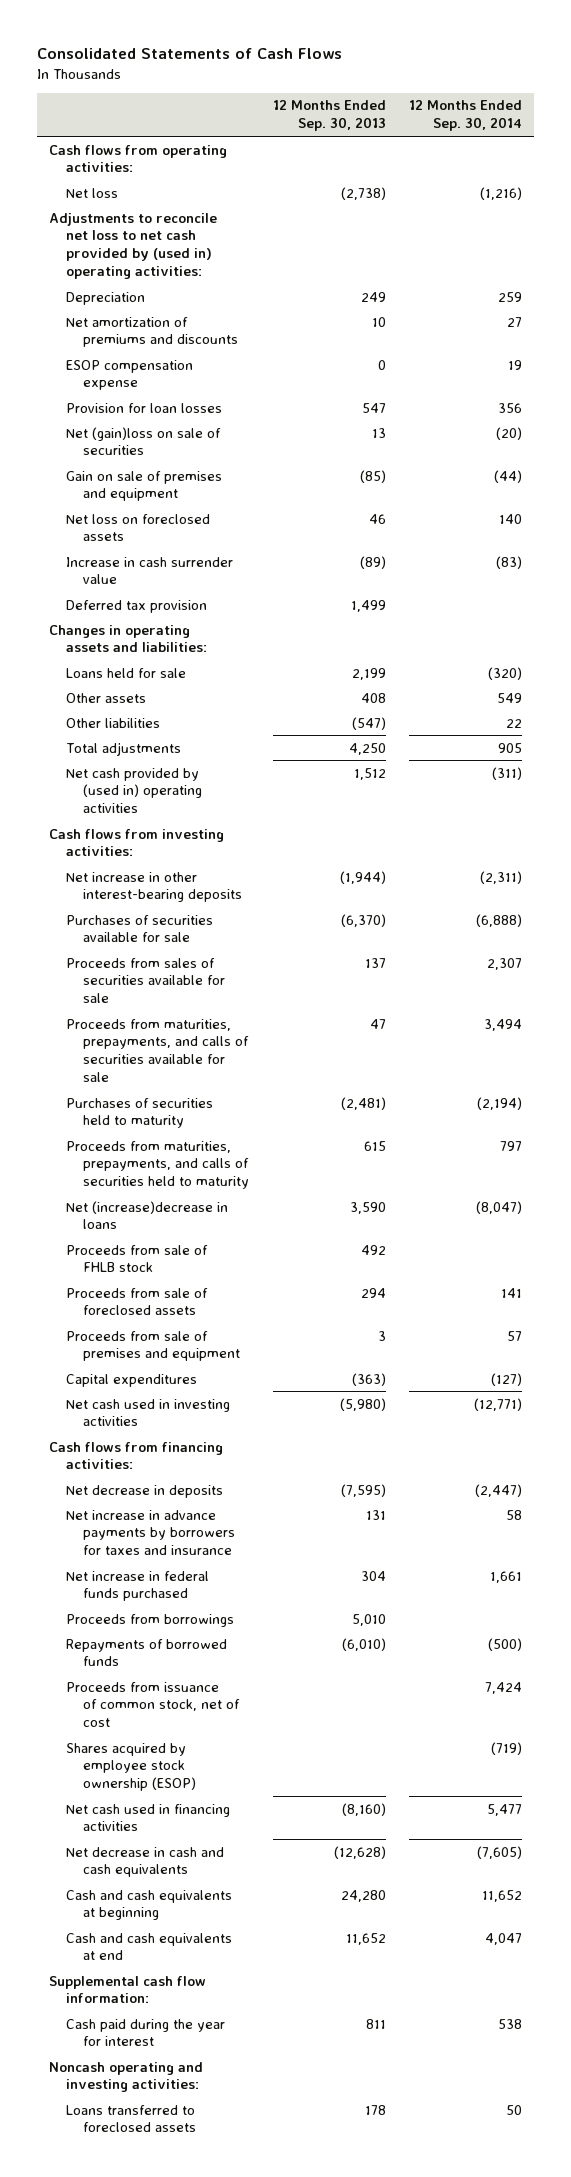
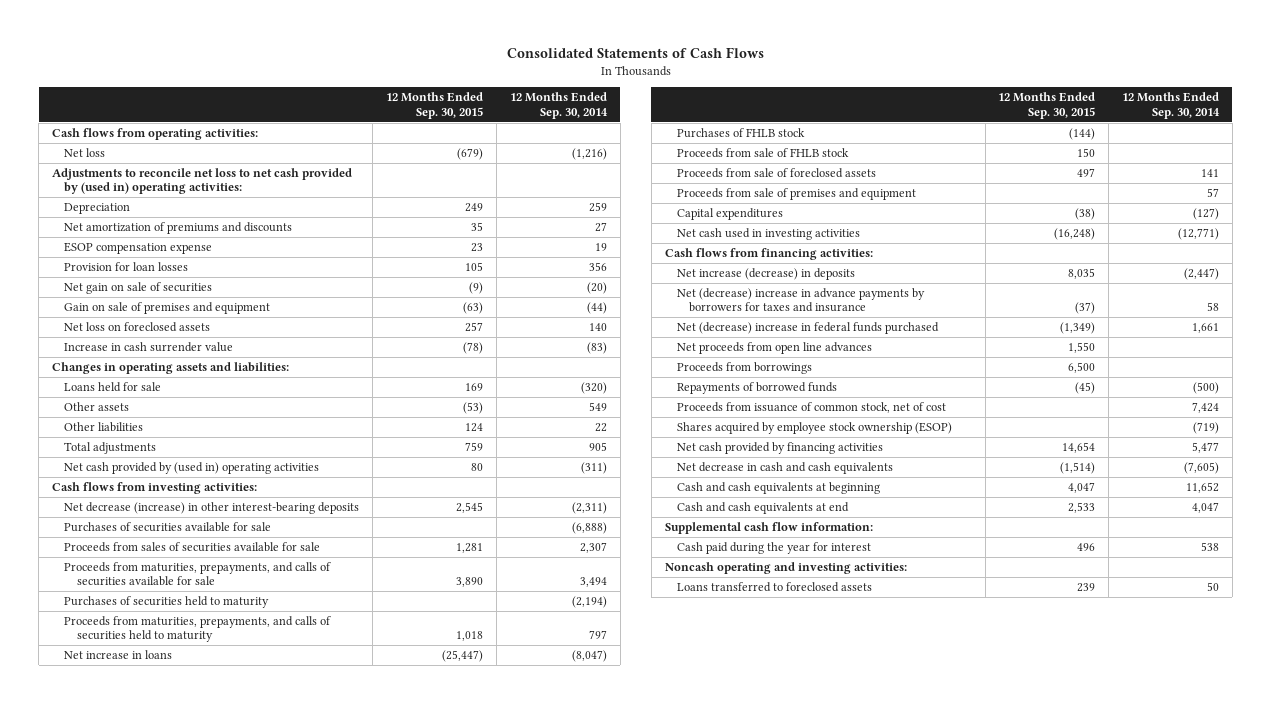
- | 12 Months Ended Sep. 30, 2013 | 12 Months Ended Sep. 30, 2014
+ | 12 Months Ended Sep. 30, 2015 | 12 Months Ended Sep. 30, 2014
- Net (gain)loss on sale of securities | 13 | (20)
+ Net gain on sale of securities | (9) | (20)
- Deferred tax provision | 1,499 |
- Net increase in other interest-bearing deposits | (1,944) | (2,311)
+ Net decrease (increase) in other interest-bearing deposits | 2,545 | (2,311)
- Net (increase)decrease in loans | 3,590 | (8,047)
+ Net increase in loans | (25,447) | (8,047)
+ Purchases of FHLB stock | (144) |
- Net decrease in deposits | (7,595) | (2,447)
- Net increase in advance payments by borrowers for taxes and insurance | 131 | 58
- Net increase in federal funds purchased | 304 | 1,661
+ Net increase (decrease) in deposits | 8,035 | (2,447)
+ Net (decrease) increase in advance payments by borrowers for taxes and insurance | (37) | 58
+ Net (decrease) increase in federal funds purchased | (1,349) | 1,661
+ Net proceeds from open line advances | 1,550 |
- Net cash used in financing activities | (8,160) | 5,477
+ Net cash provided by financing activities | 14,654 | 5,477

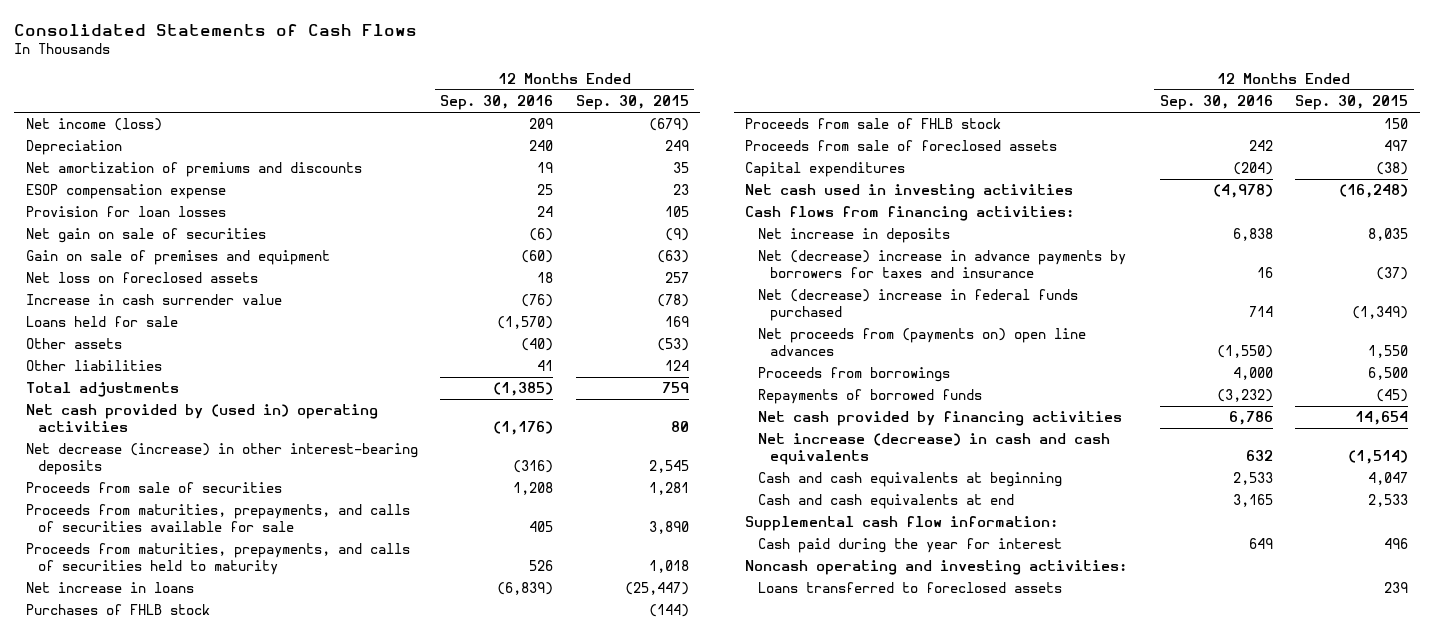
- | 12 Months Ended Sep. 30, 2015 | 12 Months Ended Sep. 30, 2014
+ | 12 Months Ended Sep. 30, 2016 | 12 Months Ended Sep. 30, 2015
- Cash flows from operating activities:
- Net loss | (679) | (1,216)
- Adjustments to reconcile net loss to net cash provided by (used in) operating activities:
+ Net income (loss) | 209 | (679)
- Changes in operating assets and liabilities:
- Cash flows from investing activities:
- Purchases of securities available for sale | | (6,888)
- Proceeds from sales of securities available for sale | 1,281 | 2,307
+ Proceeds from sale of securities | 1,208 | 1,281
- Purchases of securities held to maturity | | (2,194)
- Proceeds from sale of premises and equipment | | 57
- Net increase (decrease) in deposits | 8,035 | (2,447)
+ Net increase in deposits | 6,838 | 8,035
- Net proceeds from open line advances | 1,550 |
+ Net proceeds from (payments on) open line advances | (1,550) | 1,550
- Proceeds from issuance of common stock, net of cost | | 7,424
- Shares acquired by employee stock ownership (ESOP) | | (719)
- Net decrease in cash and cash equivalents | (1,514) | (7,605)
+ Net increase (decrease) in cash and cash equivalents | 632 | (1,514)

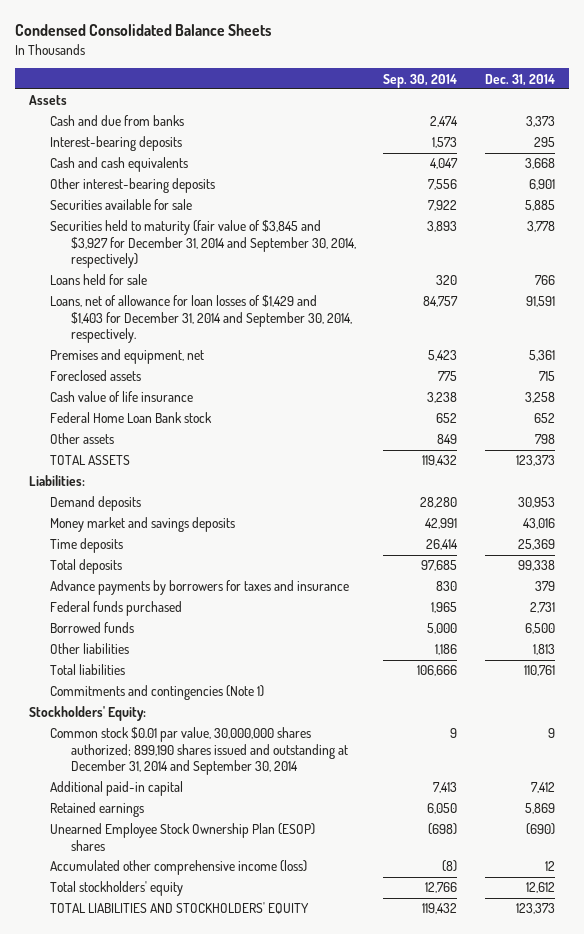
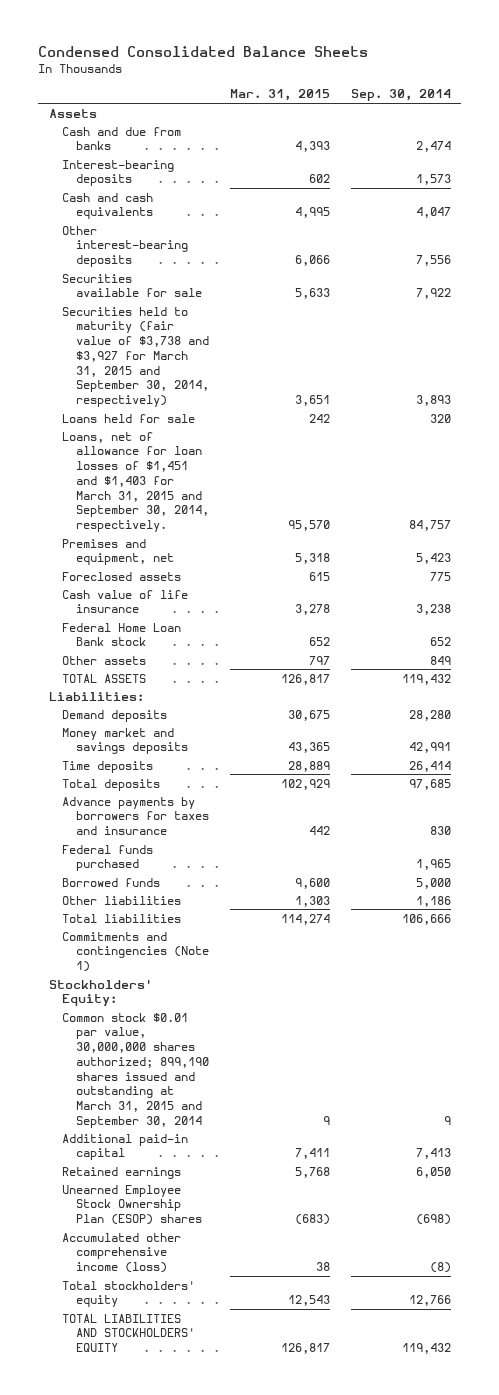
- | Sep. 30, 2014 | Dec. 31, 2014
+ | Mar. 31, 2015 | Sep. 30, 2014
- Securities held to maturity (fair value of $3,845 and $3,927 for December 31, 2014 and September 30, 2014, respectively) | 3,893 | 3,778
+ Securities held to maturity (fair value of $3,738 and $3,927 for March 31, 2015 and September 30, 2014, respectively) | 3,651 | 3,893
- Loans, net of allowance for loan losses of $1,429 and $1,403 for December 31, 2014 and September 30, 2014, respectively. | 84,757 | 91,591
+ Loans, net of allowance for loan losses of $1,451 and $1,403 for March 31, 2015 and September 30, 2014, respectively. | 95,570 | 84,757
- Common stock $0.01 par value, 30,000,000 shares authorized; 899,190 shares issued and outstanding at December 31, 2014 and September 30, 2014 | 9 | 9
+ Common stock $0.01 par value, 30,000,000 shares authorized; 899,190 shares issued and outstanding at March 31, 2015 and September 30, 2014 | 9 | 9

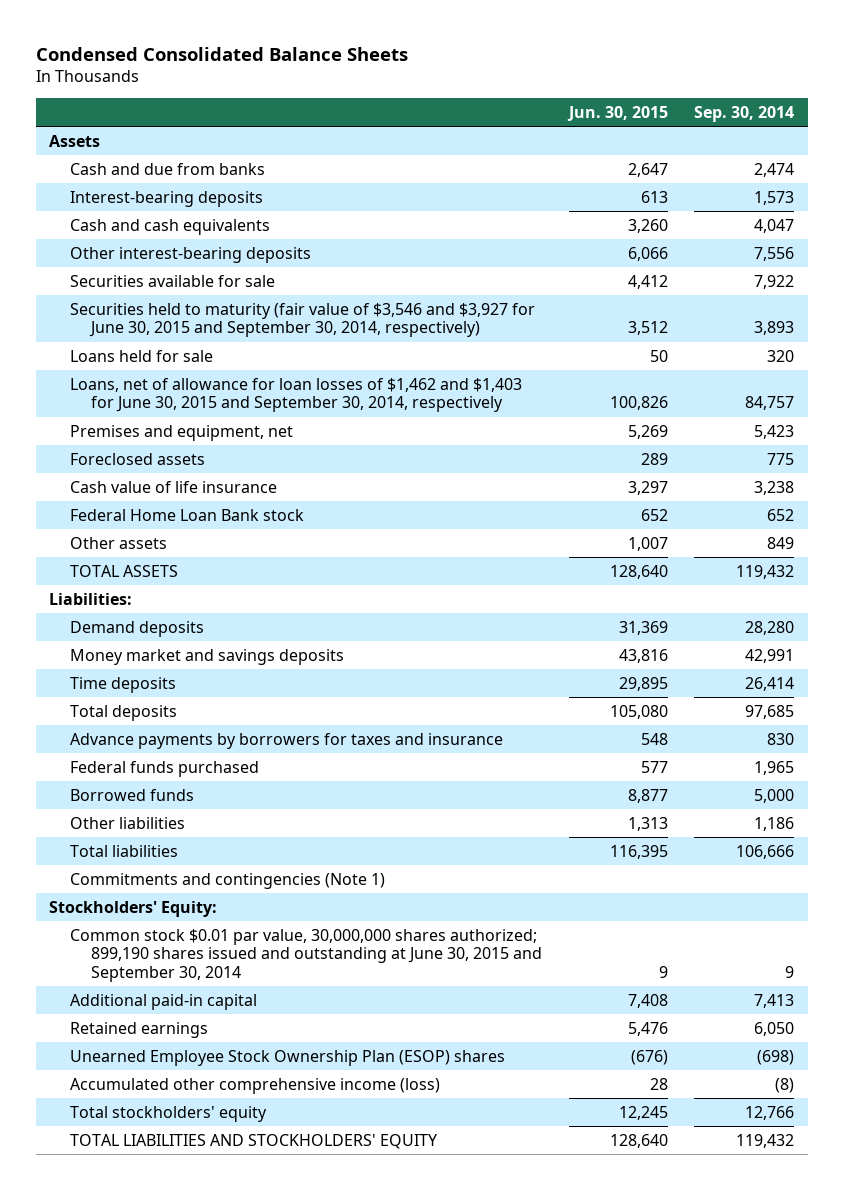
- | Mar. 31, 2015 | Sep. 30, 2014
+ | Jun. 30, 2015 | Sep. 30, 2014
- Securities held to maturity (fair value of $3,738 and $3,927 for March 31, 2015 and September 30, 2014, respectively) | 3,651 | 3,893
+ Securities held to maturity (fair value of $3,546 and $3,927 for June 30, 2015 and September 30, 2014, respectively) | 3,512 | 3,893
- Loans, net of allowance for loan losses of $1,451 and $1,403 for March 31, 2015 and September 30, 2014, respectively. | 95,570 | 84,757
+ Loans, net of allowance for loan losses of $1,462 and $1,403 for June 30, 2015 and September 30, 2014, respectively | 100,826 | 84,757
- Common stock $0.01 par value, 30,000,000 shares authorized; 899,190 shares issued and outstanding at March 31, 2015 and September 30, 2014 | 9 | 9
+ Common stock $0.01 par value, 30,000,000 shares authorized; 899,190 shares issued and outstanding at June 30, 2015 and September 30, 2014 | 9 | 9

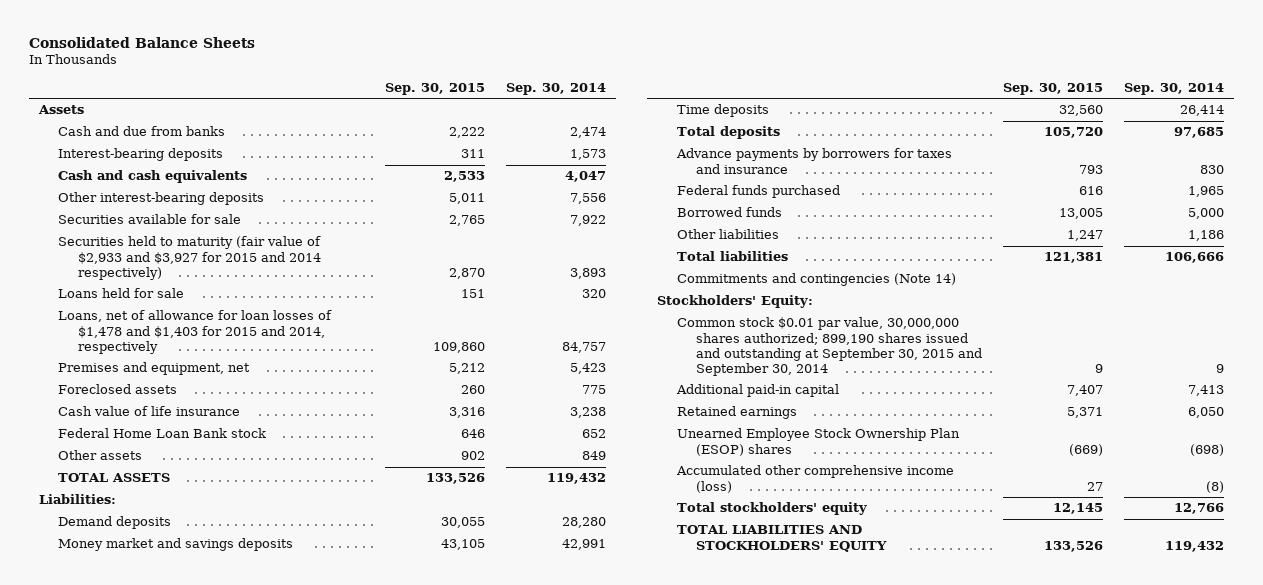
- Condensed Consolidated Balance Sheets
+ Consolidated Balance Sheets
- | Jun. 30, 2015 | Sep. 30, 2014
+ | Sep. 30, 2015 | Sep. 30, 2014
- Securities held to maturity (fair value of $3,546 and $3,927 for June 30, 2015 and September 30, 2014, respectively) | 3,512 | 3,893
+ Securities held to maturity (fair value of $2,933 and $3,927 for 2015 and 2014 respectively) | 2,870 | 3,893
- Loans, net of allowance for loan losses of $1,462 and $1,403 for June 30, 2015 and September 30, 2014, respectively | 100,826 | 84,757
+ Loans, net of allowance for loan losses of $1,478 and $1,403 for 2015 and 2014, respectively | 109,860 | 84,757
- Commitments and contingencies (Note 1)
+ Commitments and contingencies (Note 14)
- Common stock $0.01 par value, 30,000,000 shares authorized; 899,190 shares issued and outstanding at June 30, 2015 and September 30, 2014 | 9 | 9
+ Common stock $0.01 par value, 30,000,000 shares authorized; 899,190 shares issued and outstanding at September 30, 2015 and September 30, 2014 | 9 | 9

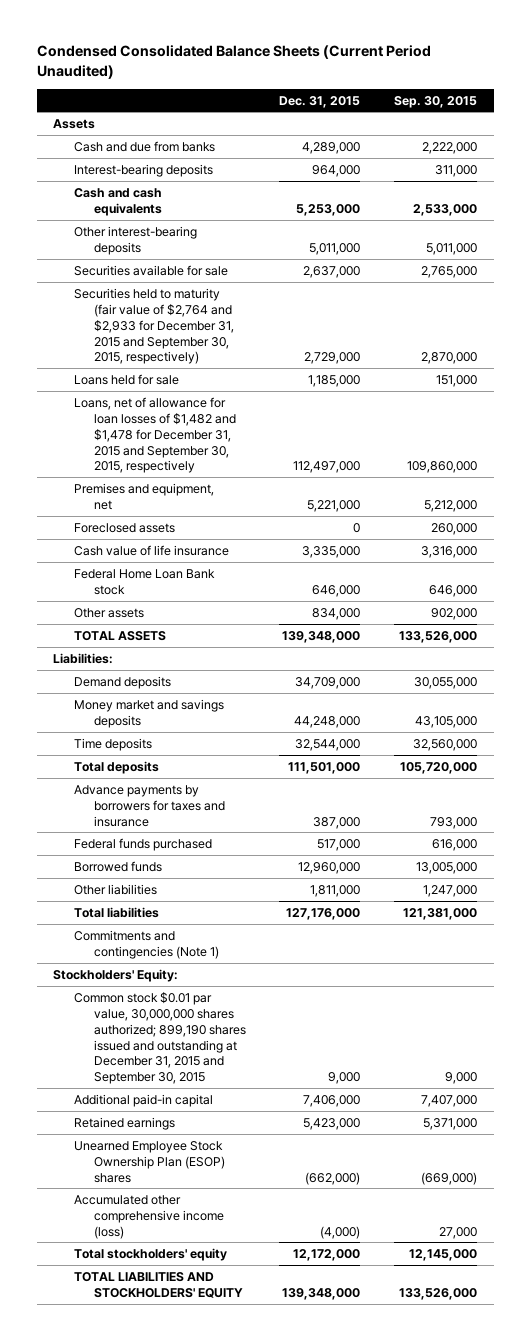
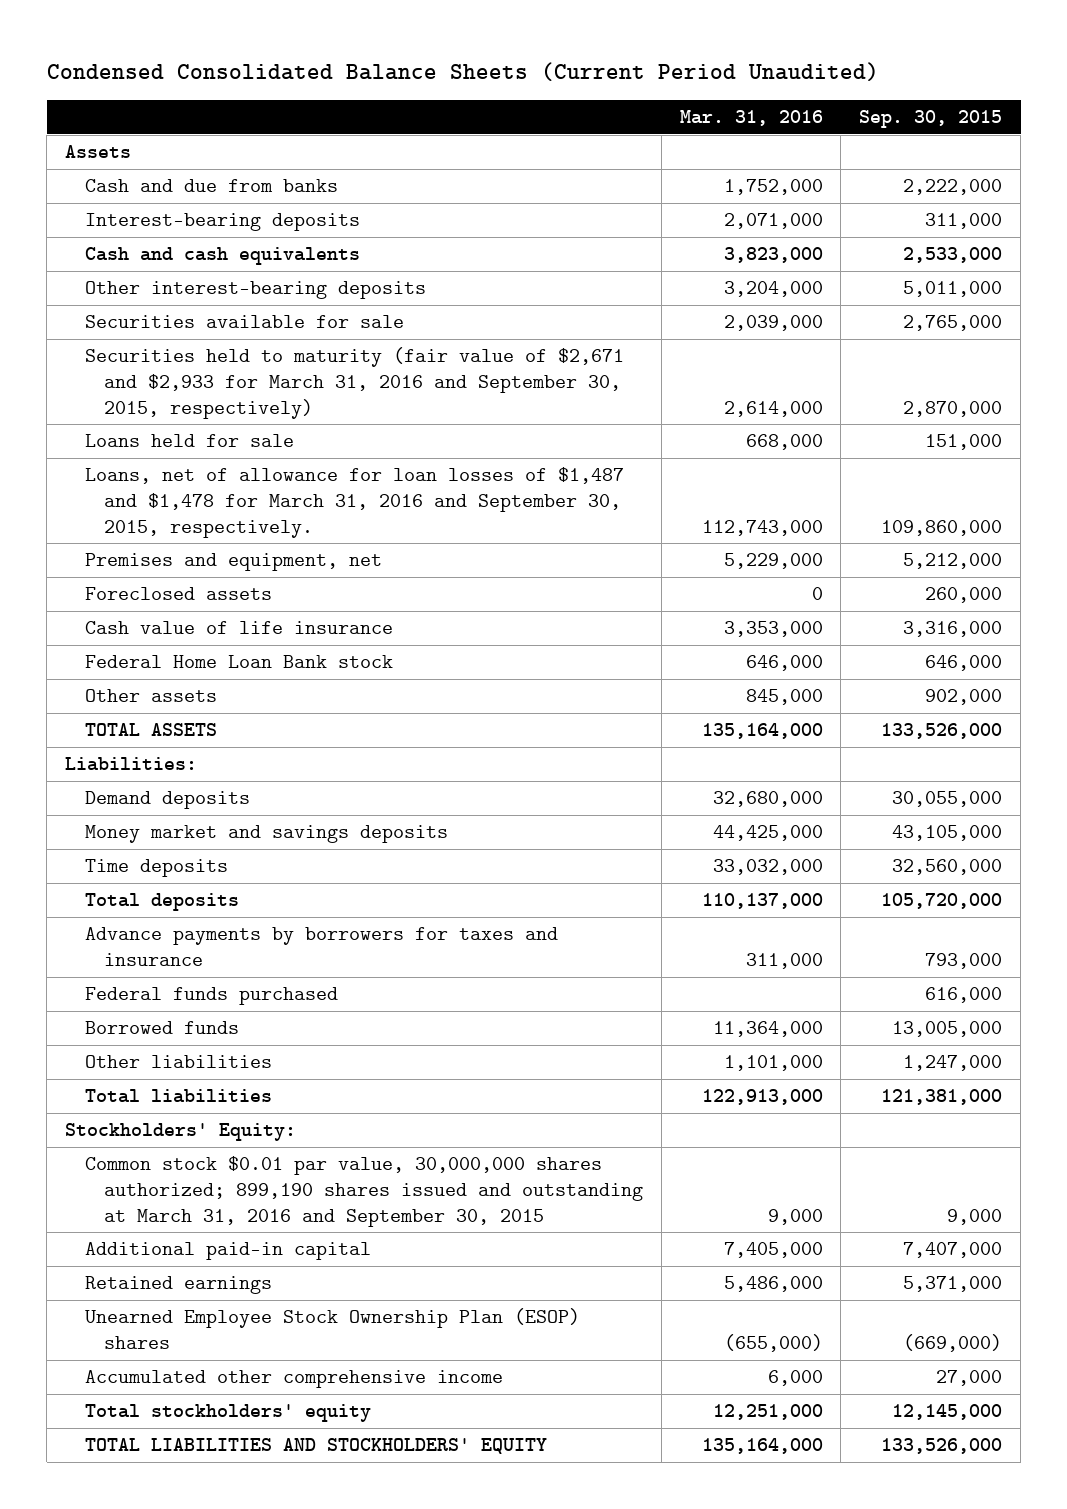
- | Dec. 31, 2015 | Sep. 30, 2015
+ | Mar. 31, 2016 | Sep. 30, 2015
- Securities held to maturity (fair value of $2,764 and $2,933 for December 31, 2015 and September 30, 2015, respectively) | 2,729,000 | 2,870,000
+ Securities held to maturity (fair value of $2,671 and $2,933 for March 31, 2016 and September 30, 2015, respectively) | 2,614,000 | 2,870,000
- Loans, net of allowance for loan losses of $1,482 and $1,478 for December 31, 2015 and September 30, 2015, respectively | 112,497,000 | 109,860,000
+ Loans, net of allowance for loan losses of $1,487 and $1,478 for March 31, 2016 and September 30, 2015, respectively. | 112,743,000 | 109,860,000
- Commitments and contingencies (Note 1)
- Common stock $0.01 par value, 30,000,000 shares authorized; 899,190 shares issued and outstanding at December 31, 2015 and September 30, 2015 | 9,000 | 9,000
+ Common stock $0.01 par value, 30,000,000 shares authorized; 899,190 shares issued and outstanding at March 31, 2016 and September 30, 2015 | 9,000 | 9,000
- Accumulated other comprehensive income (loss) | (4,000) | 27,000
+ Accumulated other comprehensive income | 6,000 | 27,000

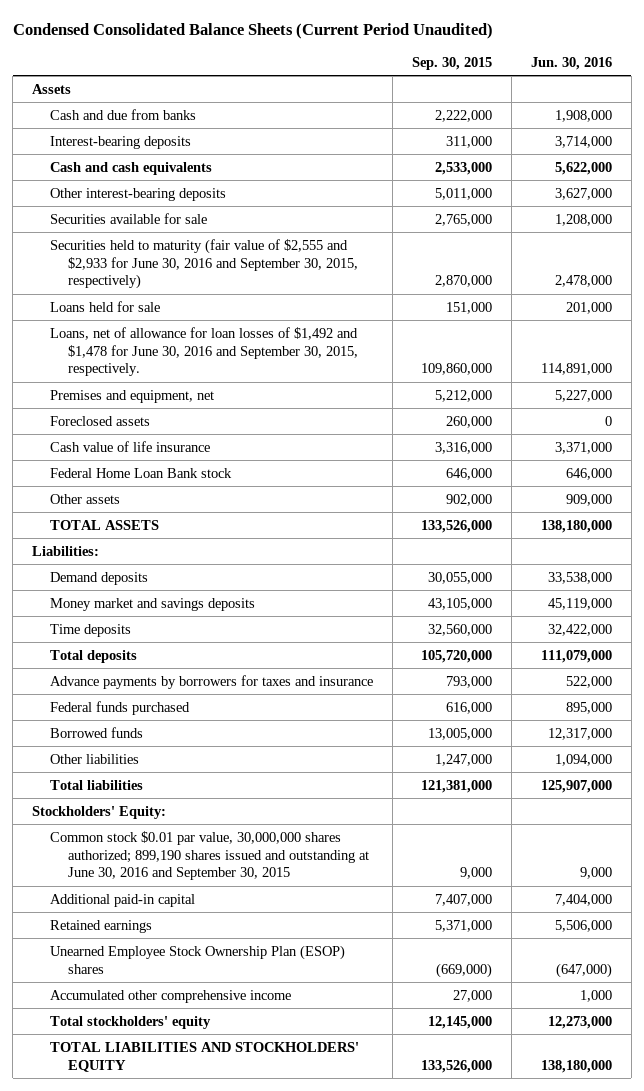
- | Mar. 31, 2016 | Sep. 30, 2015
+ | Sep. 30, 2015 | Jun. 30, 2016
- Securities held to maturity (fair value of $2,671 and $2,933 for March 31, 2016 and September 30, 2015, respectively) | 2,614,000 | 2,870,000
+ Securities held to maturity (fair value of $2,555 and $2,933 for June 30, 2016 and September 30, 2015, respectively) | 2,870,000 | 2,478,000
- Loans, net of allowance for loan losses of $1,487 and $1,478 for March 31, 2016 and September 30, 2015, respectively. | 112,743,000 | 109,860,000
+ Loans, net of allowance for loan losses of $1,492 and $1,478 for June 30, 2016 and September 30, 2015, respectively. | 109,860,000 | 114,891,000
- Common stock $0.01 par value, 30,000,000 shares authorized; 899,190 shares issued and outstanding at March 31, 2016 and September 30, 2015 | 9,000 | 9,000
+ Common stock $0.01 par value, 30,000,000 shares authorized; 899,190 shares issued and outstanding at June 30, 2016 and September 30, 2015 | 9,000 | 9,000

